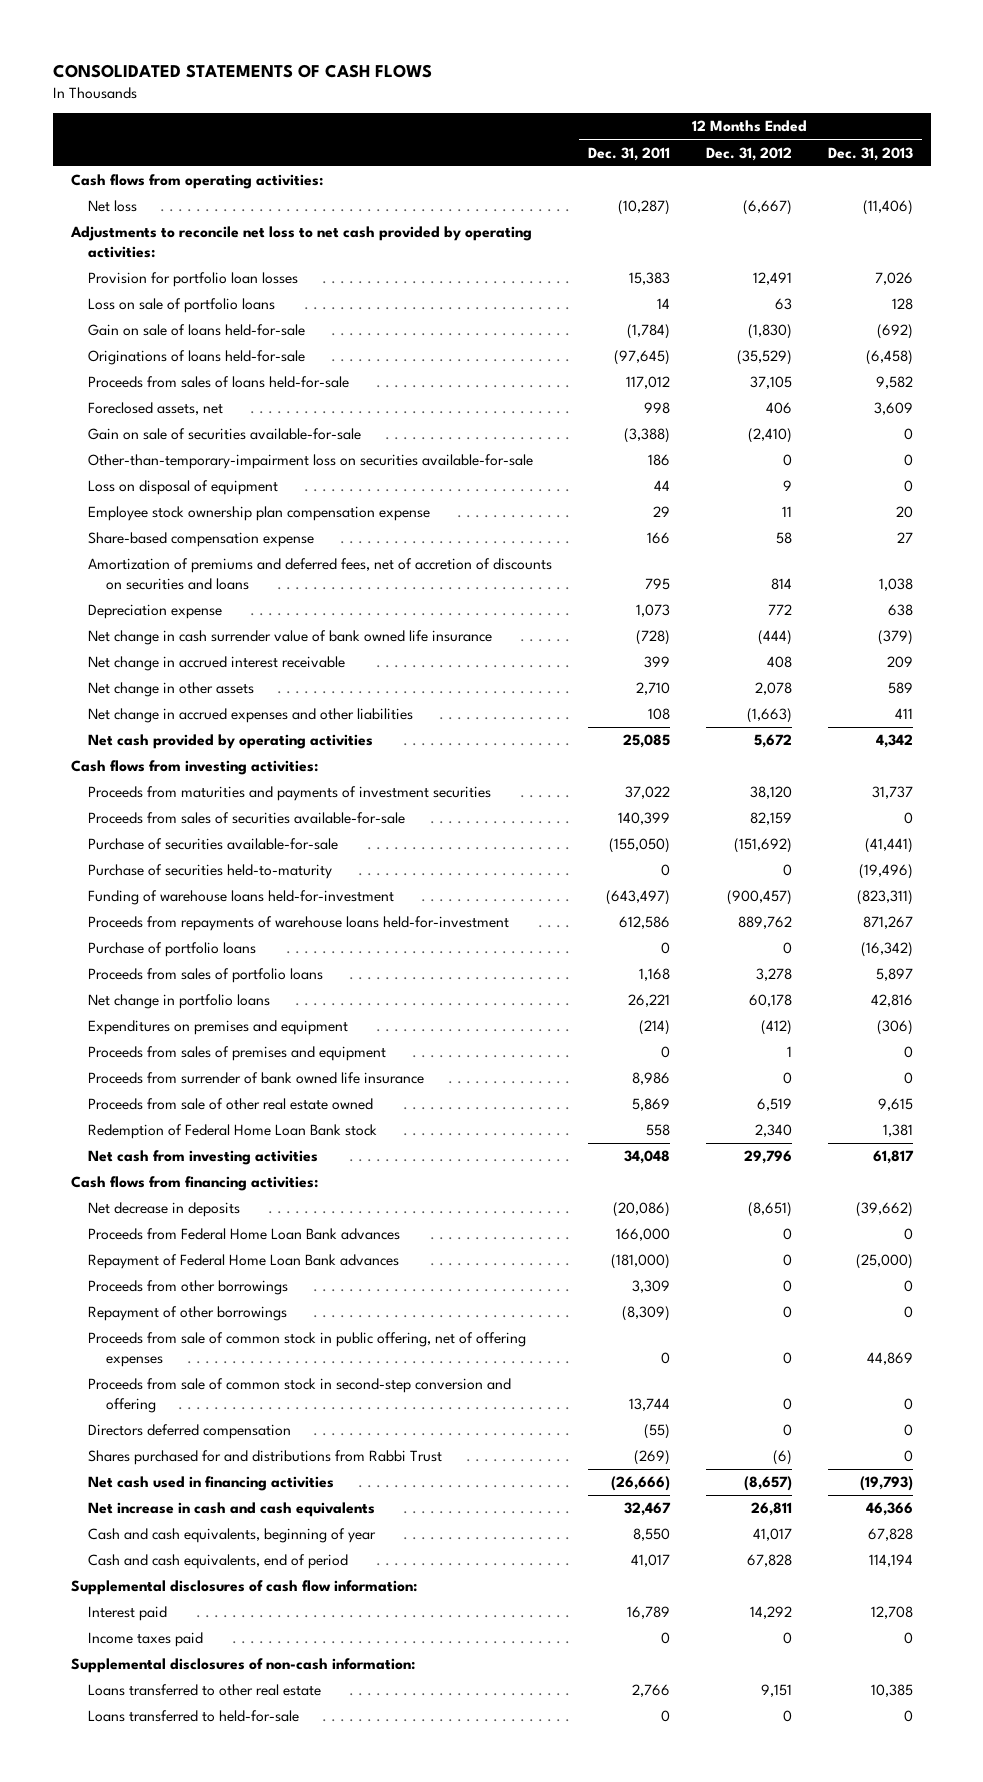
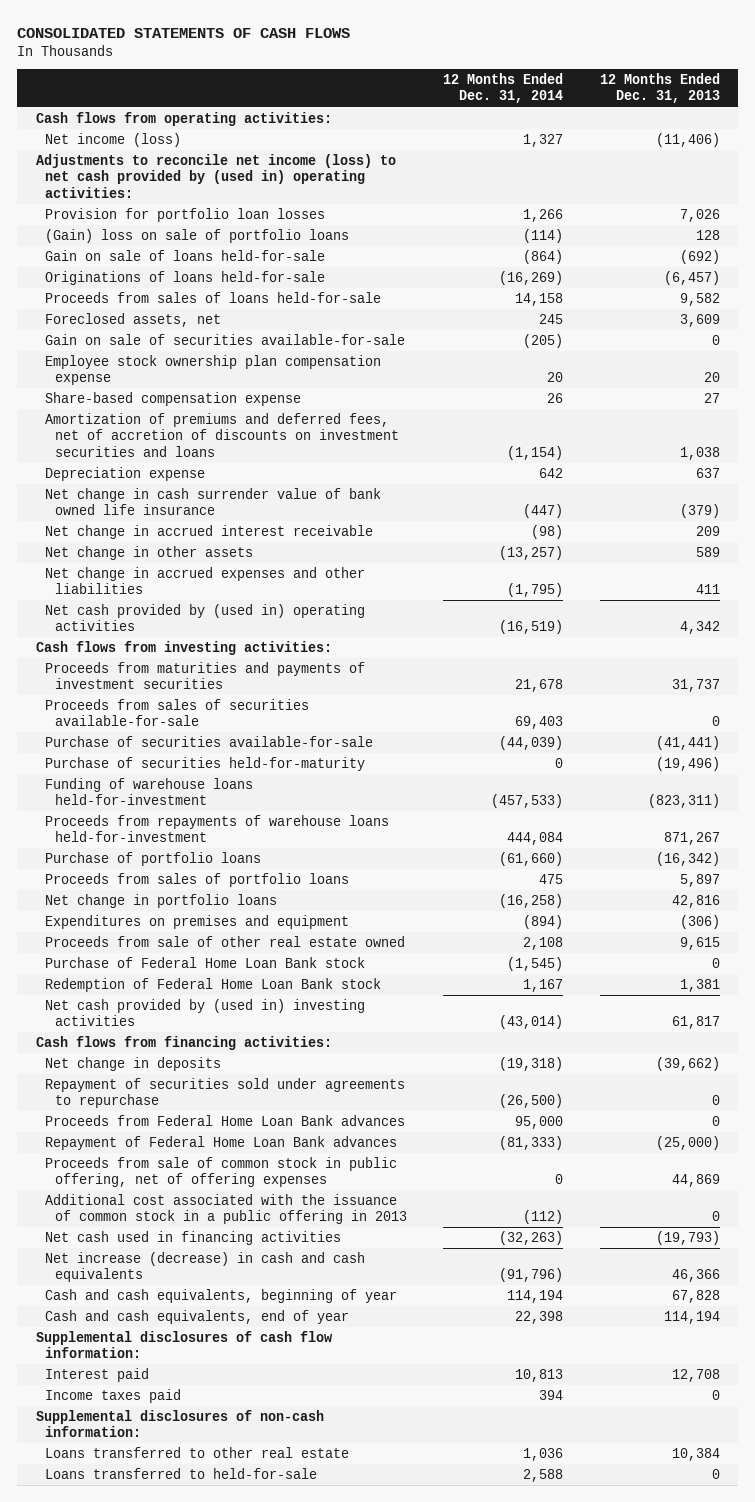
- | 12 Months Ended Dec. 31, 2011 | 12 Months Ended Dec. 31, 2012 | 12 Months Ended Dec. 31, 2013
+ | 12 Months Ended Dec. 31, 2014 | 12 Months Ended Dec. 31, 2013
- Net loss | (10,287) | (6,667) | (11,406)
- Adjustments to reconcile net loss to net cash provided by operating activities:
+ Net income (loss) | 1,327 | (11,406)
+ Adjustments to reconcile net income (loss) to net cash provided by (used in) operating activities:
- Loss on sale of portfolio loans | 14 | 63 | 128
+ (Gain) loss on sale of portfolio loans | (114) | 128
- Originations of loans held-for-sale | (97,645) | (35,529) | (6,458)
+ Originations of loans held-for-sale | (16,269) | (6,457)
- Other-than-temporary-impairment loss on securities available-for-sale | 186 | 0 | 0
- Loss on disposal of equipment | 44 | 9 | 0
- Amortization of premiums and deferred fees, net of accretion of discounts on securities and loans | 795 | 814 | 1,038
- Depreciation expense | 1,073 | 772 | 638
+ Amortization of premiums and deferred fees, net of accretion of discounts on investment securities and loans | (1,154) | 1,038
+ Depreciation expense | 642 | 637
- Net cash provided by operating activities | 25,085 | 5,672 | 4,342
+ Net cash provided by (used in) operating activities | (16,519) | 4,342
- Purchase of securities held-to-maturity | 0 | 0 | (19,496)
+ Purchase of securities held-for-maturity | 0 | (19,496)
- Proceeds from sales of premises and equipment | 0 | 1 | 0
- Proceeds from surrender of bank owned life insurance | 8,986 | 0 | 0
+ Purchase of Federal Home Loan Bank stock | (1,545) | 0
- Net cash from investing activities | 34,048 | 29,796 | 61,817
+ Net cash provided by (used in) investing activities | (43,014) | 61,817
- Net decrease in deposits | (20,086) | (8,651) | (39,662)
+ Net change in deposits | (19,318) | (39,662)
+ Repayment of securities sold under agreements to repurchase | (26,500) | 0
- Proceeds from other borrowings | 3,309 | 0 | 0
- Repayment of other borrowings | (8,309) | 0 | 0
- Proceeds from sale of common stock in second-step conversion and offering | 13,744 | 0 | 0
- Directors deferred compensation | (55) | 0 | 0
- Shares purchased for and distributions from Rabbi Trust | (269) | (6) | 0
+ Additional cost associated with the issuance of common stock in a public offering in 2013 | (112) | 0
- Net increase in cash and cash equivalents | 32,467 | 26,811 | 46,366
+ Net increase (decrease) in cash and cash equivalents | (91,796) | 46,366
- Cash and cash equivalents, end of period | 41,017 | 67,828 | 114,194
+ Cash and cash equivalents, end of year | 22,398 | 114,194
- Loans transferred to other real estate | 2,766 | 9,151 | 10,385
+ Loans transferred to other real estate | 1,036 | 10,384

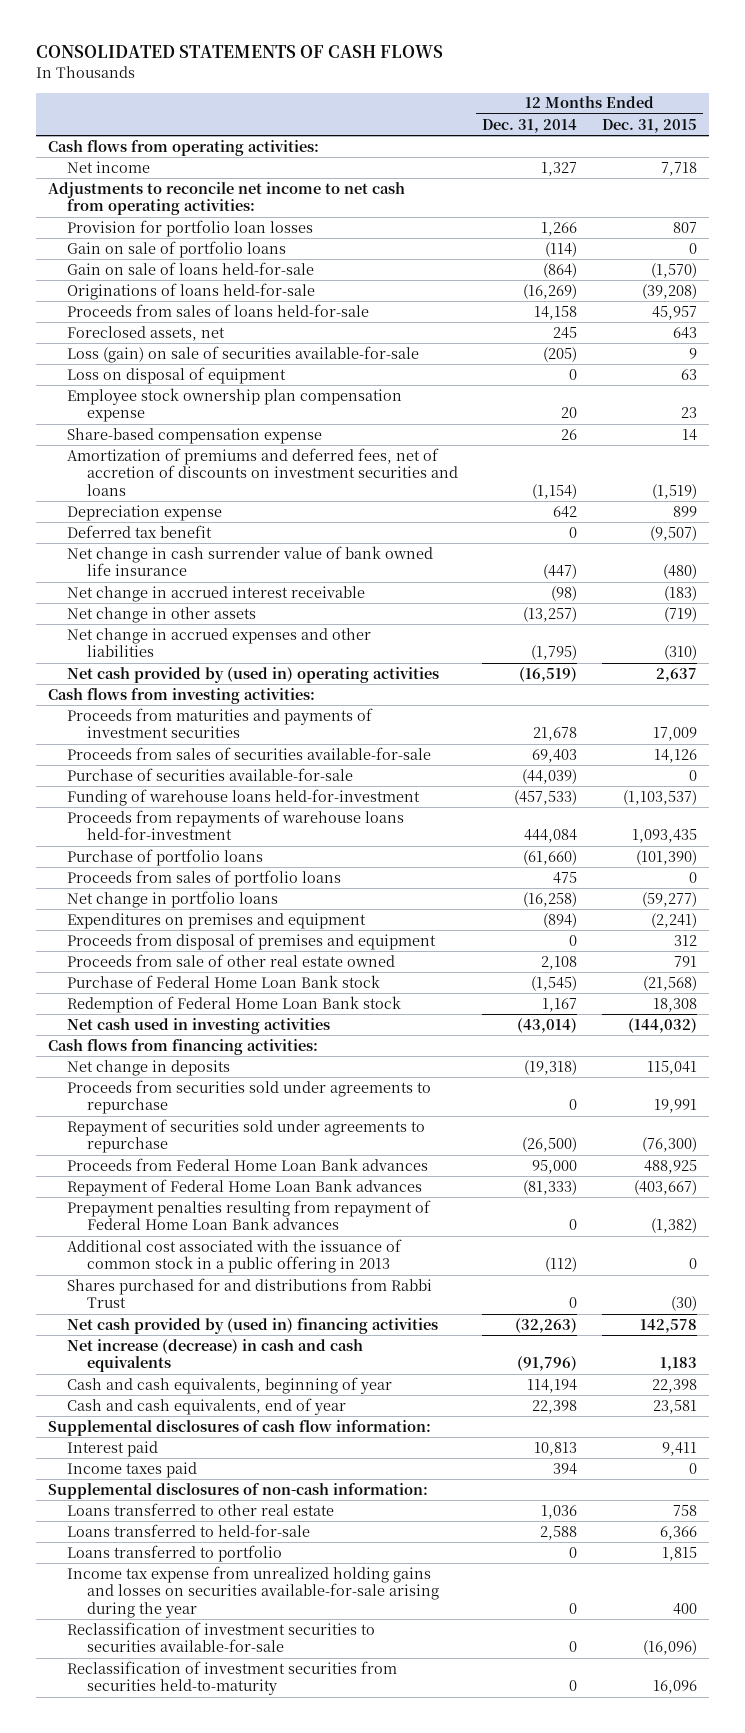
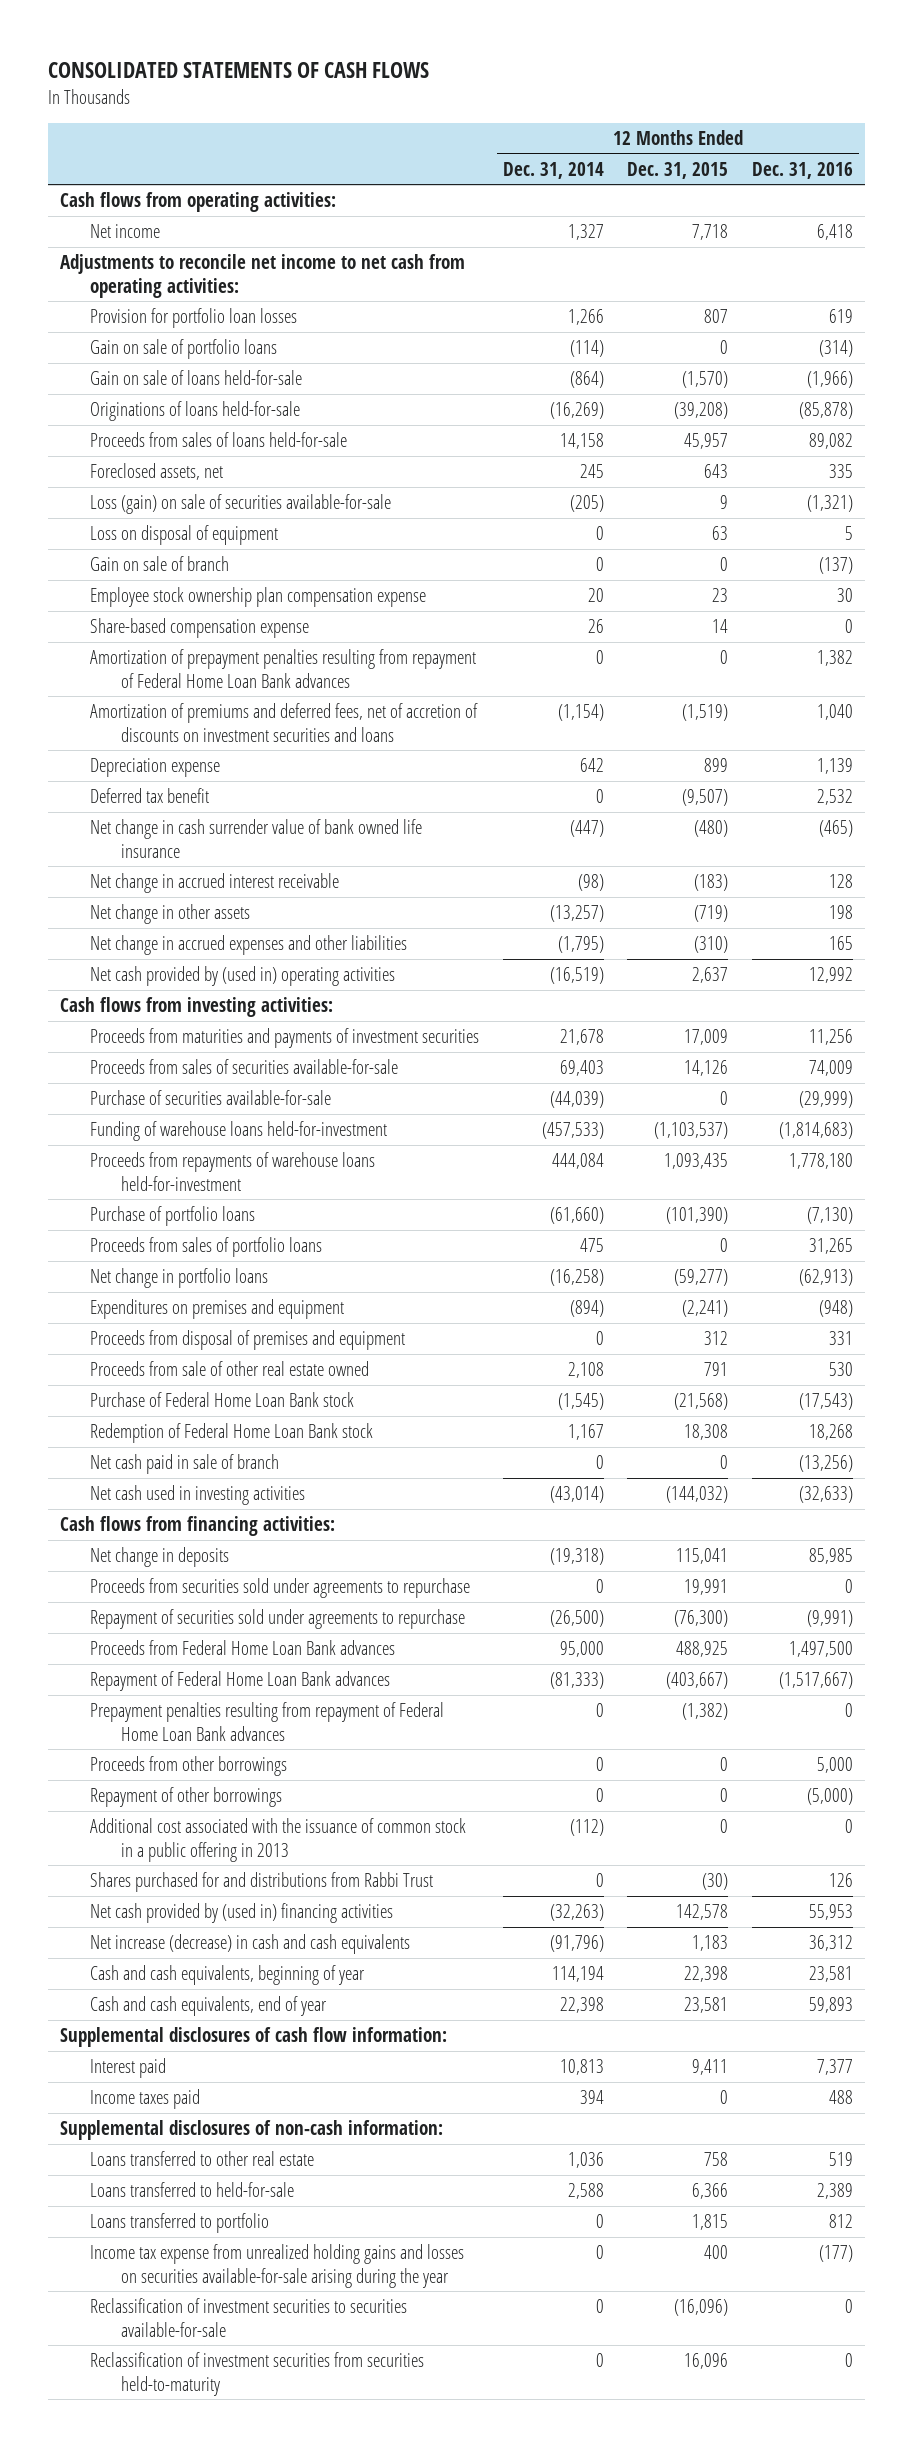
- | 12 Months Ended Dec. 31, 2014 | 12 Months Ended Dec. 31, 2015
+ | 12 Months Ended Dec. 31, 2014 | 12 Months Ended Dec. 31, 2015 | 12 Months Ended Dec. 31, 2016
+ Gain on sale of branch | 0 | 0 | (137)
+ Amortization of prepayment penalties resulting from repayment of Federal Home Loan Bank advances | 0 | 0 | 1,382
+ Net cash paid in sale of branch | 0 | 0 | (13,256)
+ Proceeds from other borrowings | 0 | 0 | 5,000
+ Repayment of other borrowings | 0 | 0 | (5,000)

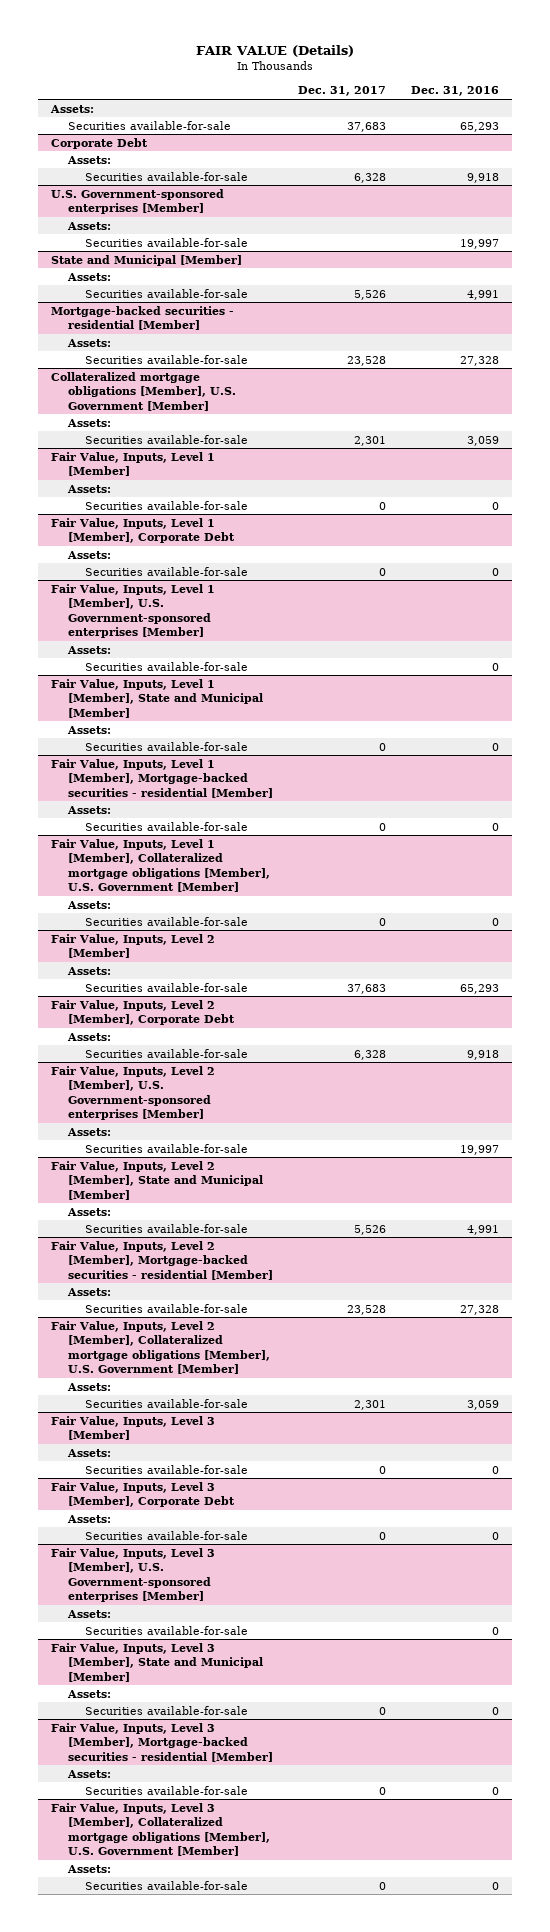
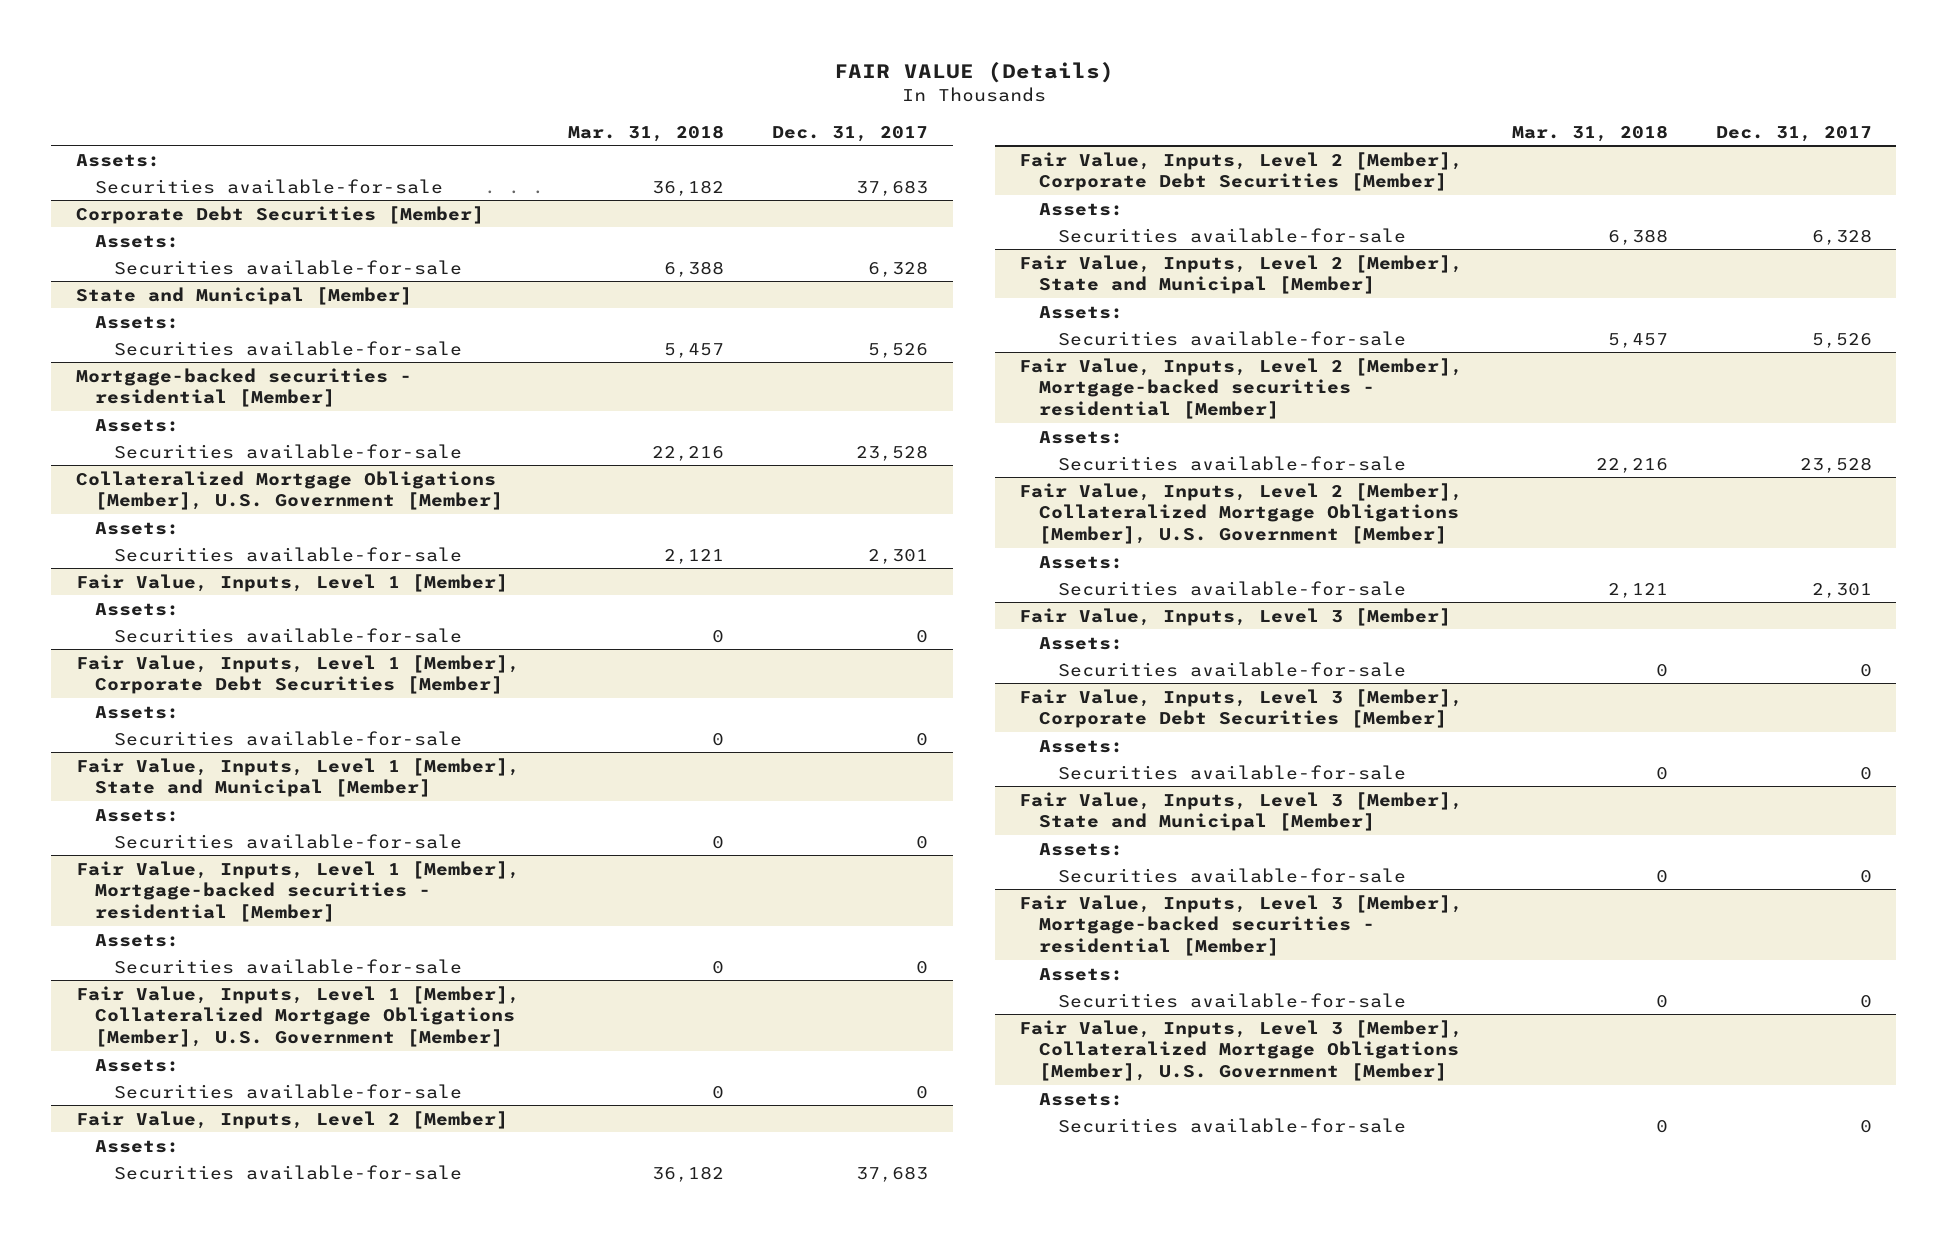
- | Dec. 31, 2017 | Dec. 31, 2016
+ | Mar. 31, 2018 | Dec. 31, 2017
- Corporate Debt
+ Corporate Debt Securities [Member]
- U.S. Government-sponsored enterprises [Member]
- Assets:
- Securities available-for-sale | | 19,997
- Collateralized mortgage obligations [Member], U.S. Government [Member]
+ Collateralized Mortgage Obligations [Member], U.S. Government [Member]
- Fair Value, Inputs, Level 1 [Member], Corporate Debt
+ Fair Value, Inputs, Level 1 [Member], Corporate Debt Securities [Member]
- Fair Value, Inputs, Level 1 [Member], U.S. Government-sponsored enterprises [Member]
- Assets:
- Securities available-for-sale | | 0
- Fair Value, Inputs, Level 1 [Member], Collateralized mortgage obligations [Member], U.S. Government [Member]
+ Fair Value, Inputs, Level 1 [Member], Collateralized Mortgage Obligations [Member], U.S. Government [Member]
- Fair Value, Inputs, Level 2 [Member], Corporate Debt
+ Fair Value, Inputs, Level 2 [Member], Corporate Debt Securities [Member]
- Fair Value, Inputs, Level 2 [Member], U.S. Government-sponsored enterprises [Member]
- Assets:
- Securities available-for-sale | | 19,997
- Fair Value, Inputs, Level 2 [Member], Collateralized mortgage obligations [Member], U.S. Government [Member]
+ Fair Value, Inputs, Level 2 [Member], Collateralized Mortgage Obligations [Member], U.S. Government [Member]
- Fair Value, Inputs, Level 3 [Member], Corporate Debt
+ Fair Value, Inputs, Level 3 [Member], Corporate Debt Securities [Member]
- Fair Value, Inputs, Level 3 [Member], U.S. Government-sponsored enterprises [Member]
- Assets:
- Securities available-for-sale | | 0
- Fair Value, Inputs, Level 3 [Member], Collateralized mortgage obligations [Member], U.S. Government [Member]
+ Fair Value, Inputs, Level 3 [Member], Collateralized Mortgage Obligations [Member], U.S. Government [Member]

